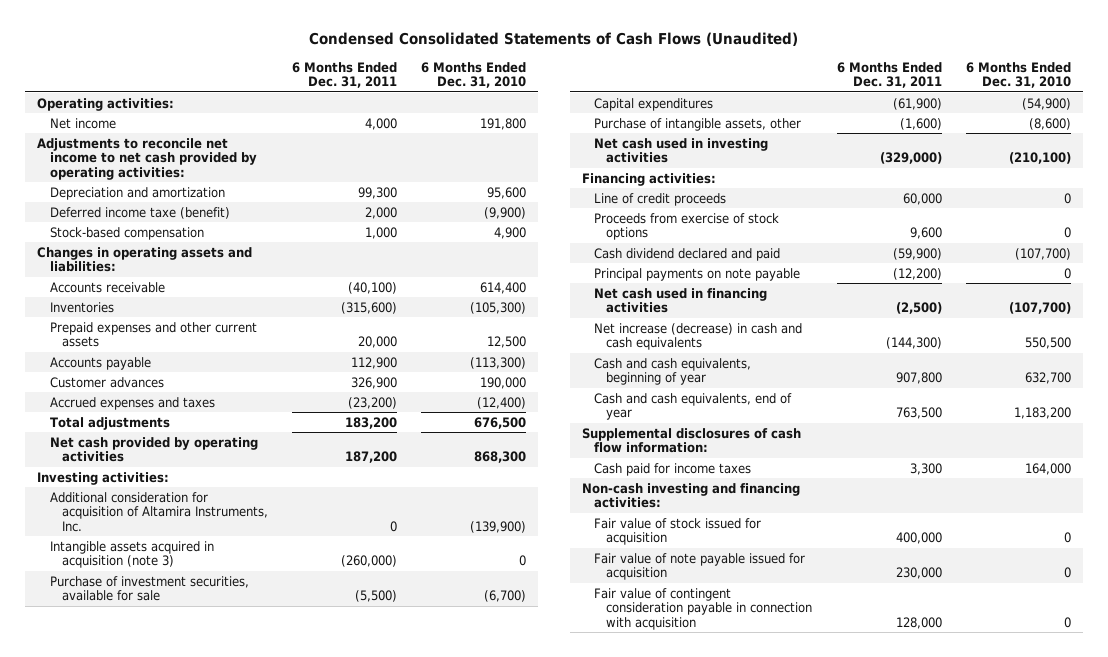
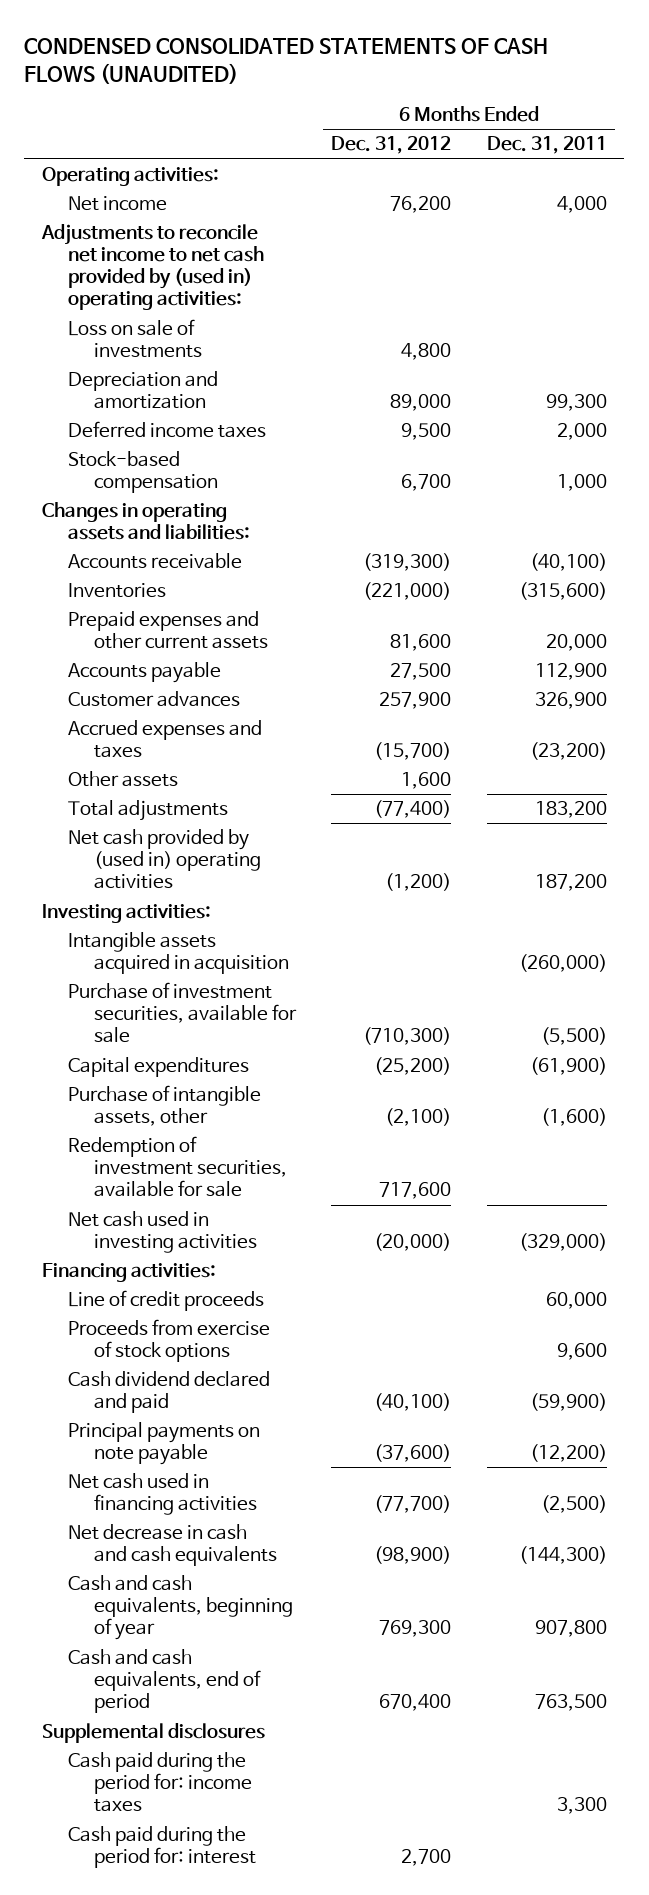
- Condensed Consolidated Statements of Cash Flows (Unaudited)
+ CONDENSED CONSOLIDATED STATEMENTS OF CASH FLOWS (UNAUDITED)
- | 6 Months Ended Dec. 31, 2011 | 6 Months Ended Dec. 31, 2010
+ | 6 Months Ended Dec. 31, 2012 | 6 Months Ended Dec. 31, 2011
- Adjustments to reconcile net income to net cash provided by operating activities:
+ Adjustments to reconcile net income to net cash provided by (used in) operating activities:
+ Loss on sale of investments | 4,800 |
- Deferred income taxe (benefit) | 2,000 | (9,900)
+ Deferred income taxes | 9,500 | 2,000
+ Other assets | 1,600 |
- Net cash provided by operating activities | 187,200 | 868,300
+ Net cash provided by (used in) operating activities | (1,200) | 187,200
- Additional consideration for acquisition of Altamira Instruments, Inc. | 0 | (139,900)
- Intangible assets acquired in acquisition (note 3) | (260,000) | 0
+ Intangible assets acquired in acquisition | | (260,000)
+ Redemption of investment securities, available for sale | 717,600 |
- Net increase (decrease) in cash and cash equivalents | (144,300) | 550,500
+ Net decrease in cash and cash equivalents | (98,900) | (144,300)
- Cash and cash equivalents, end of year | 763,500 | 1,183,200
- Supplemental disclosures of cash flow information:
- Cash paid for income taxes | 3,300 | 164,000
- Non-cash investing and financing activities:
- Fair value of stock issued for acquisition | 400,000 | 0
- Fair value of note payable issued for acquisition | 230,000 | 0
- Fair value of contingent consideration payable in connection with acquisition | 128,000 | 0
+ Cash and cash equivalents, end of period | 670,400 | 763,500
+ Supplemental disclosures
+ Cash paid during the period for: income taxes | | 3,300
+ Cash paid during the period for: interest | 2,700 |

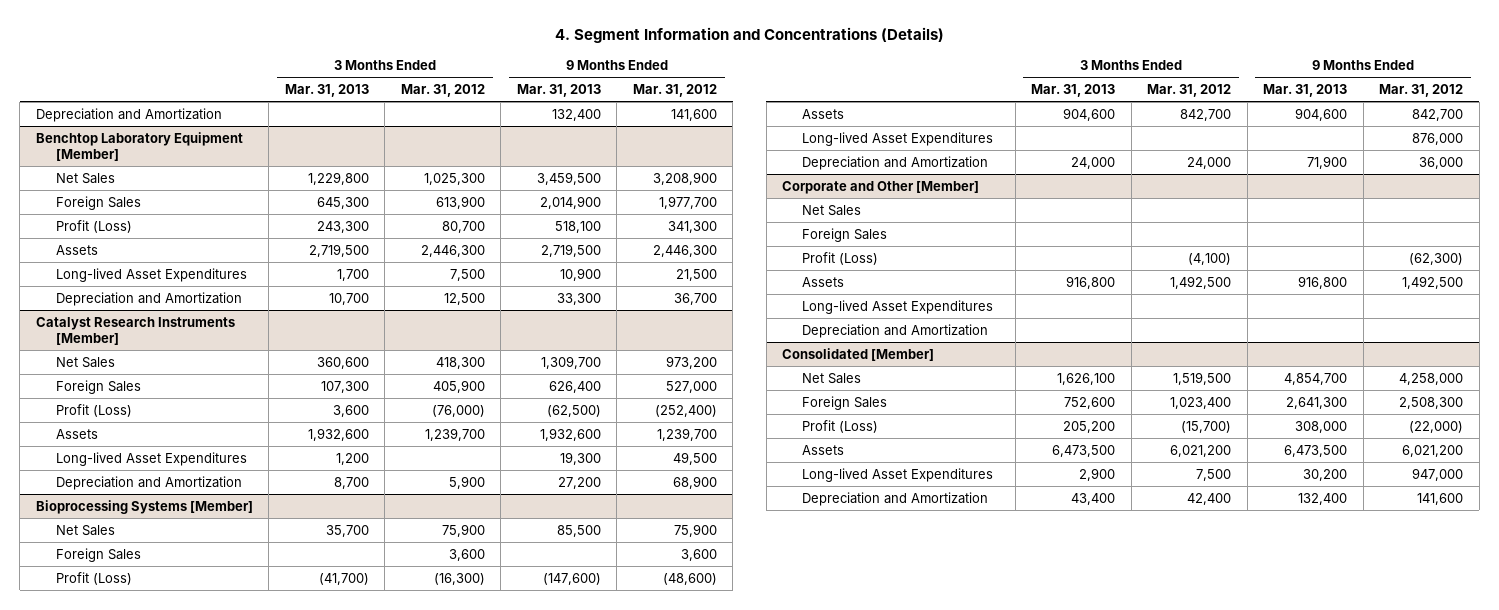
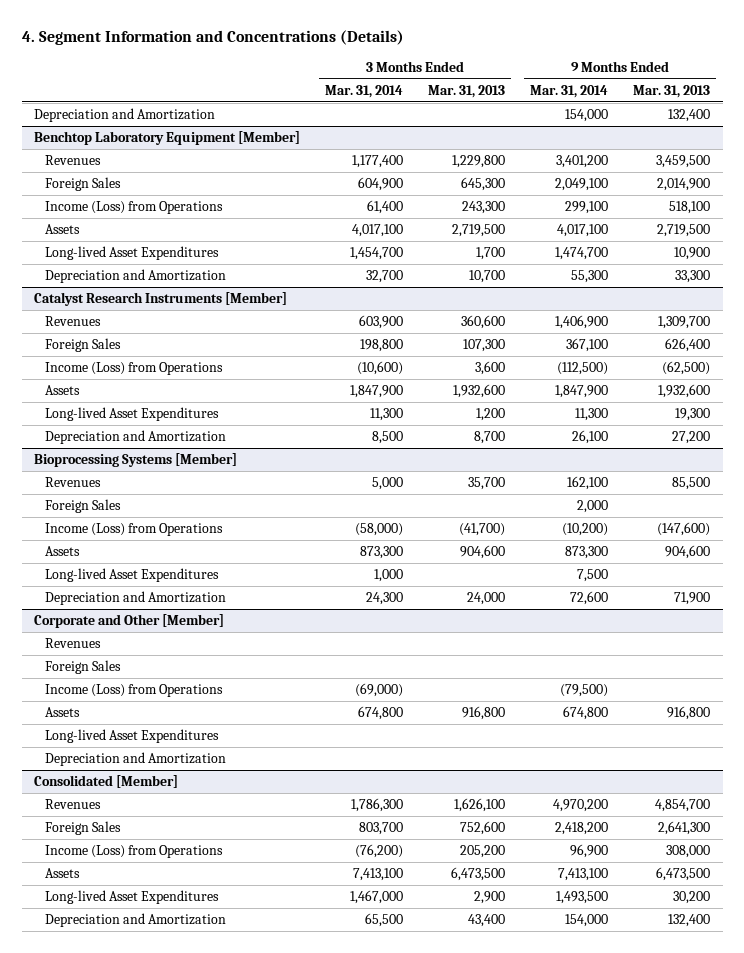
- | 3 Months Ended Mar. 31, 2013 | 3 Months Ended Mar. 31, 2012 | 9 Months Ended Mar. 31, 2013 | 9 Months Ended Mar. 31, 2012
+ | 3 Months Ended Mar. 31, 2014 | 3 Months Ended Mar. 31, 2013 | 9 Months Ended Mar. 31, 2014 | 9 Months Ended Mar. 31, 2013
@ Benchtop Laboratory Equipment [Member]
- Net Sales | 1,229,800 | 1,025,300 | 3,459,500 | 3,208,900
+ Revenues | 1,177,400 | 1,229,800 | 3,401,200 | 3,459,500
- Profit (Loss) | 243,300 | 80,700 | 518,100 | 341,300
+ Income (Loss) from Operations | 61,400 | 243,300 | 299,100 | 518,100
@ Catalyst Research Instruments [Member]
- Net Sales | 360,600 | 418,300 | 1,309,700 | 973,200
+ Revenues | 603,900 | 360,600 | 1,406,900 | 1,309,700
- Profit (Loss) | 3,600 | (76,000) | (62,500) | (252,400)
+ Income (Loss) from Operations | (10,600) | 3,600 | (112,500) | (62,500)
@ Bioprocessing Systems [Member]
- Net Sales | 35,700 | 75,900 | 85,500 | 75,900
+ Revenues | 5,000 | 35,700 | 162,100 | 85,500
- Profit (Loss) | (41,700) | (16,300) | (147,600) | (48,600)
+ Income (Loss) from Operations | (58,000) | (41,700) | (10,200) | (147,600)
@ Corporate and Other [Member]
- Net Sales
+ Revenues
- Profit (Loss) | | (4,100) | | (62,300)
+ Income (Loss) from Operations | (69,000) | | (79,500) |
@ Consolidated [Member]
- Net Sales | 1,626,100 | 1,519,500 | 4,854,700 | 4,258,000
+ Revenues | 1,786,300 | 1,626,100 | 4,970,200 | 4,854,700
- Profit (Loss) | 205,200 | (15,700) | 308,000 | (22,000)
+ Income (Loss) from Operations | (76,200) | 205,200 | 96,900 | 308,000

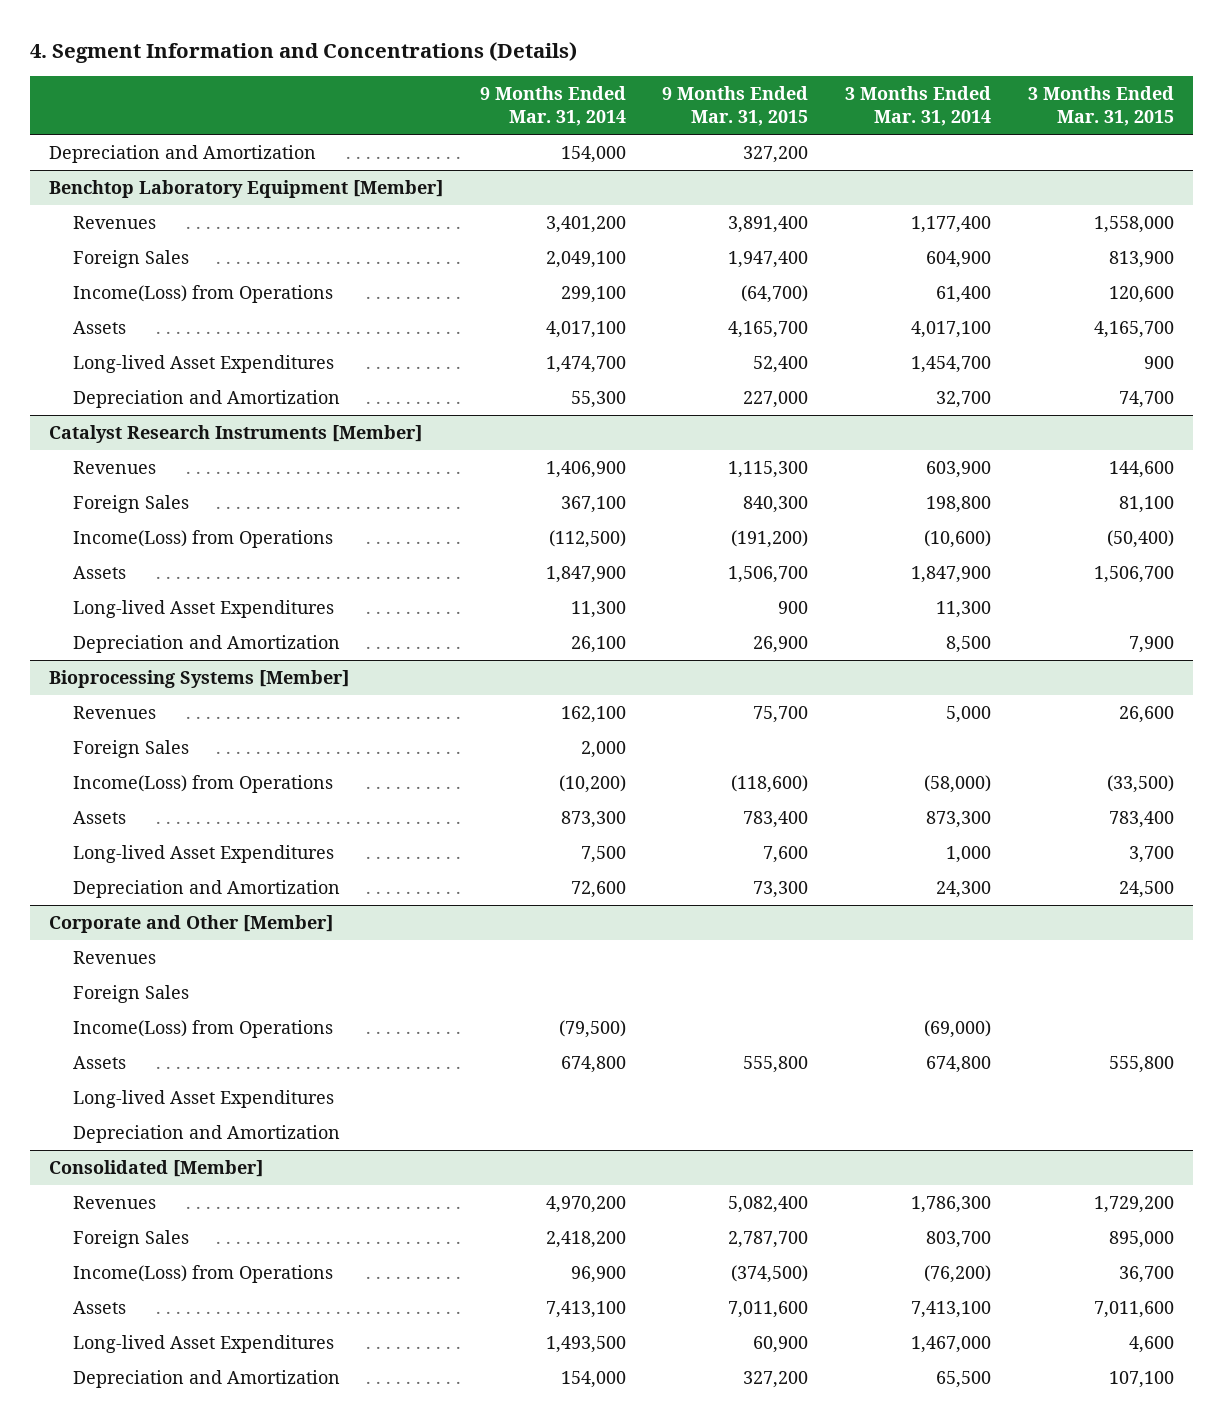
- | 3 Months Ended Mar. 31, 2014 | 3 Months Ended Mar. 31, 2013 | 9 Months Ended Mar. 31, 2014 | 9 Months Ended Mar. 31, 2013
+ | 9 Months Ended Mar. 31, 2014 | 9 Months Ended Mar. 31, 2015 | 3 Months Ended Mar. 31, 2014 | 3 Months Ended Mar. 31, 2015
@ Benchtop Laboratory Equipment [Member]
- Income (Loss) from Operations | 61,400 | 243,300 | 299,100 | 518,100
+ Income(Loss) from Operations | 299,100 | (64,700) | 61,400 | 120,600
@ Catalyst Research Instruments [Member]
- Income (Loss) from Operations | (10,600) | 3,600 | (112,500) | (62,500)
+ Income(Loss) from Operations | (112,500) | (191,200) | (10,600) | (50,400)
@ Bioprocessing Systems [Member]
- Income (Loss) from Operations | (58,000) | (41,700) | (10,200) | (147,600)
+ Income(Loss) from Operations | (10,200) | (118,600) | (58,000) | (33,500)
@ Corporate and Other [Member]
- Income (Loss) from Operations | (69,000) | | (79,500) |
+ Income(Loss) from Operations | (79,500) | | (69,000) |
@ Consolidated [Member]
- Income (Loss) from Operations | (76,200) | 205,200 | 96,900 | 308,000
+ Income(Loss) from Operations | 96,900 | (374,500) | (76,200) | 36,700

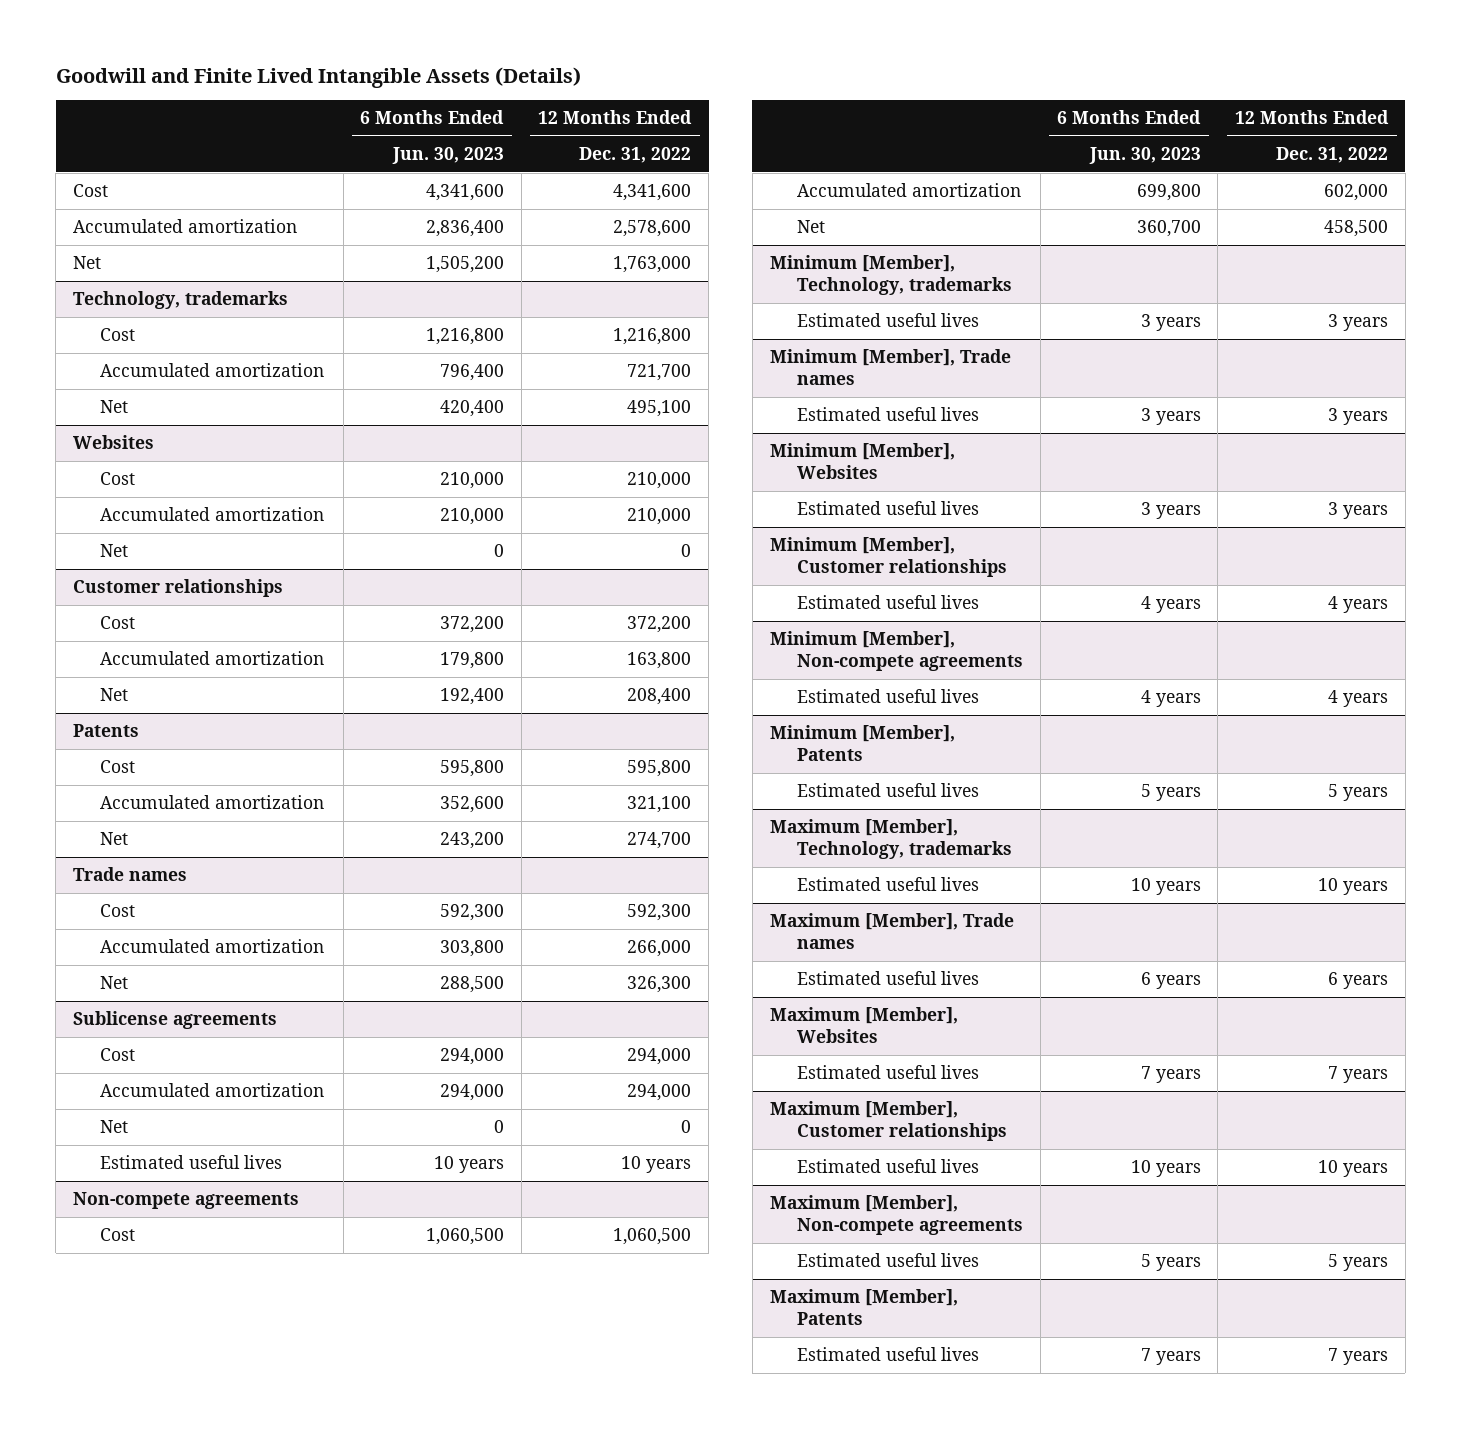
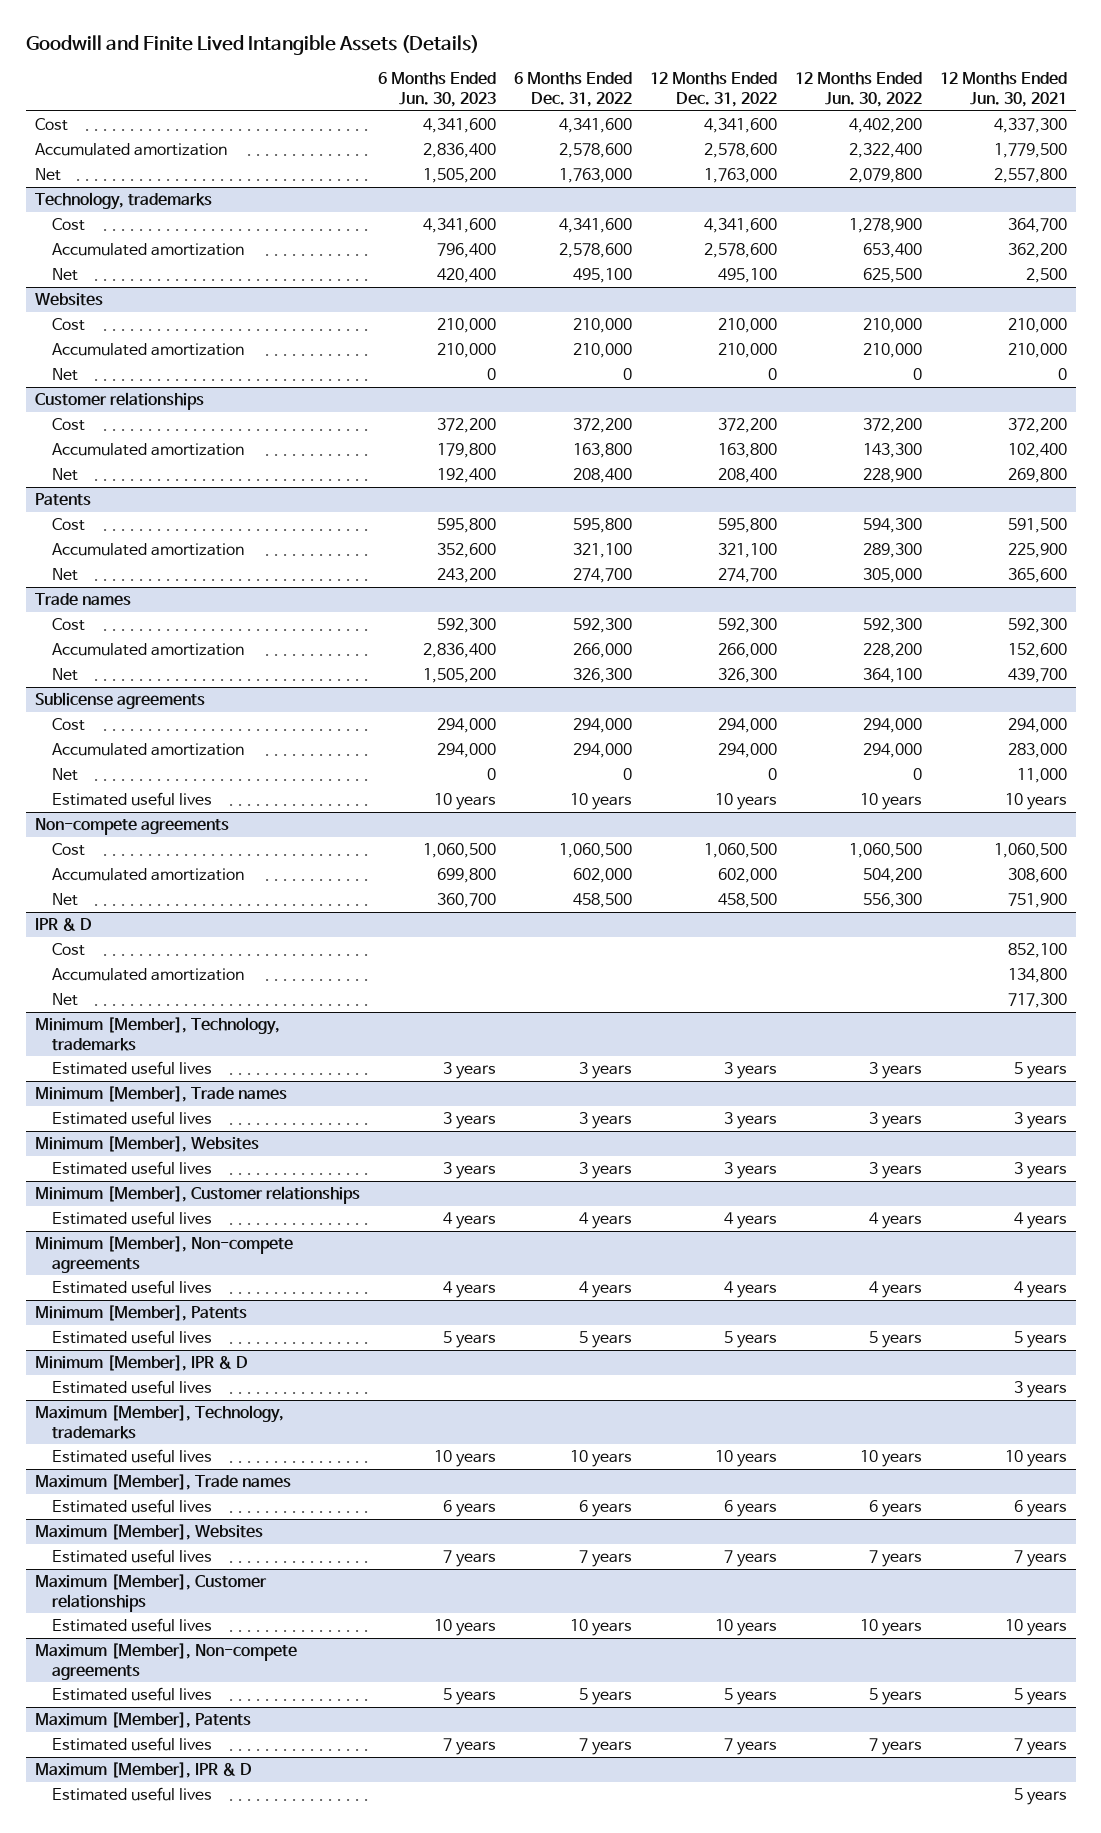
- | 6 Months Ended Jun. 30, 2023 | 12 Months Ended Dec. 31, 2022
+ | 6 Months Ended Jun. 30, 2023 | 6 Months Ended Dec. 31, 2022 | 12 Months Ended Dec. 31, 2022 | 12 Months Ended Jun. 30, 2022 | 12 Months Ended Jun. 30, 2021
@ Technology, trademarks
- Cost | 1,216,800 | 1,216,800
- Accumulated amortization | 796,400 | 721,700
+ Cost | 4,341,600 | 4,341,600 | 4,341,600 | 1,278,900 | 364,700
+ Accumulated amortization | 796,400 | 2,578,600 | 2,578,600 | 653,400 | 362,200
@ Trade names
- Accumulated amortization | 303,800 | 266,000
- Net | 288,500 | 326,300
+ Accumulated amortization | 2,836,400 | 266,000 | 266,000 | 228,200 | 152,600
+ Net | 1,505,200 | 326,300 | 326,300 | 364,100 | 439,700
+ IPR & D
+ Cost | | | | | 852,100
+ Accumulated amortization | | | | | 134,800
+ Net | | | | | 717,300
+ Minimum [Member], IPR & D
+ Estimated useful lives | | | | | 3 years
+ Maximum [Member], IPR & D
+ Estimated useful lives | | | | | 5 years

